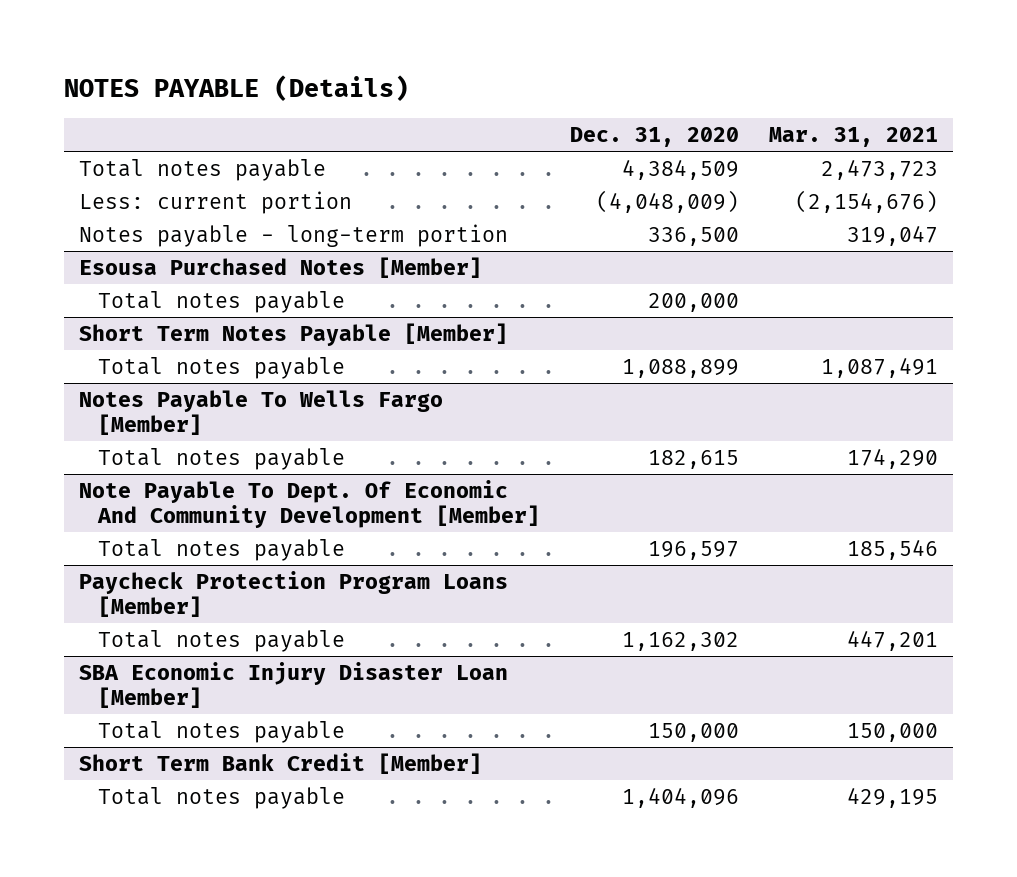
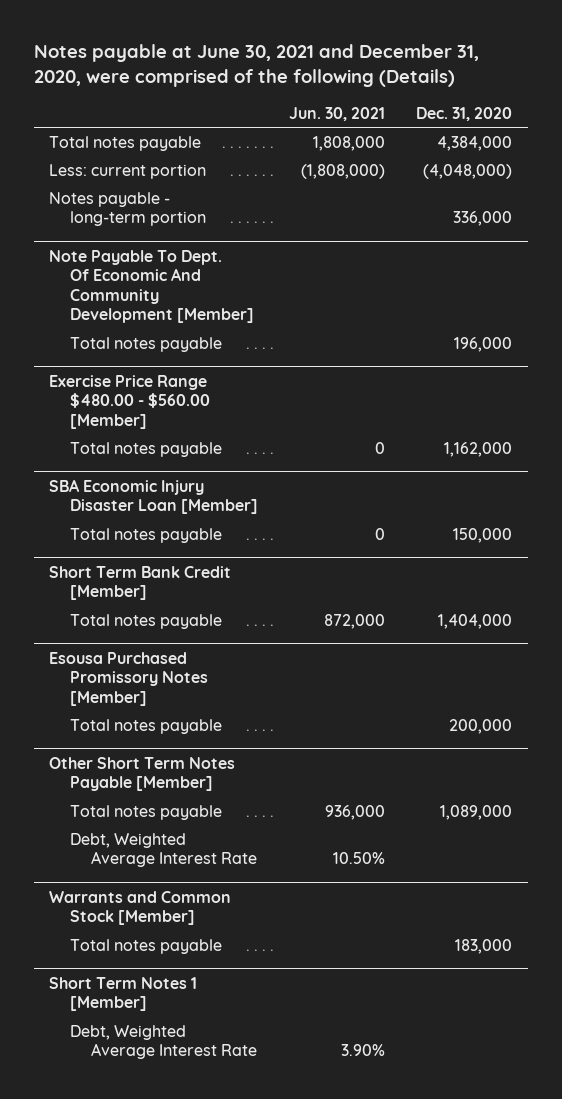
- NOTES PAYABLE (Details)
+ Notes payable at June 30, 2021 and December 31, 2020, were comprised of the following (Details)
- | Dec. 31, 2020 | Mar. 31, 2021
+ | Jun. 30, 2021 | Dec. 31, 2020
- Total notes payable | 4,384,509 | 2,473,723
- Less: current portion | (4,048,009) | (2,154,676)
- Notes payable - long-term portion | 336,500 | 319,047
- Esousa Purchased Notes [Member]
- Total notes payable | 200,000 |
- Short Term Notes Payable [Member]
- Total notes payable | 1,088,899 | 1,087,491
- Notes Payable To Wells Fargo [Member]
- Total notes payable | 182,615 | 174,290
+ Total notes payable | 1,808,000 | 4,384,000
+ Less: current portion | (1,808,000) | (4,048,000)
+ Notes payable - long-term portion | | 336,000
@ Note Payable To Dept. Of Economic And Community Development [Member]
- Total notes payable | 196,597 | 185,546
- Paycheck Protection Program Loans [Member]
- Total notes payable | 1,162,302 | 447,201
@ Note Payable To Dept. Of Economic And Community Development [Member]
+ Total notes payable | | 196,000
+ Exercise Price Range $480.00 - $560.00 [Member]
+ Total notes payable | 0 | 1,162,000
@ Short Term Bank Credit [Member]
- Total notes payable | 1,404,096 | 429,195
+ Total notes payable | 872,000 | 1,404,000
+ Esousa Purchased Promissory Notes [Member]
+ Total notes payable | | 200,000
+ Other Short Term Notes Payable [Member]
+ Total notes payable | 936,000 | 1,089,000
+ Debt, Weighted Average Interest Rate | 10.50% |
+ Warrants and Common Stock [Member]
+ Total notes payable | | 183,000
+ Short Term Notes 1 [Member]
+ Debt, Weighted Average Interest Rate | 3.90% |

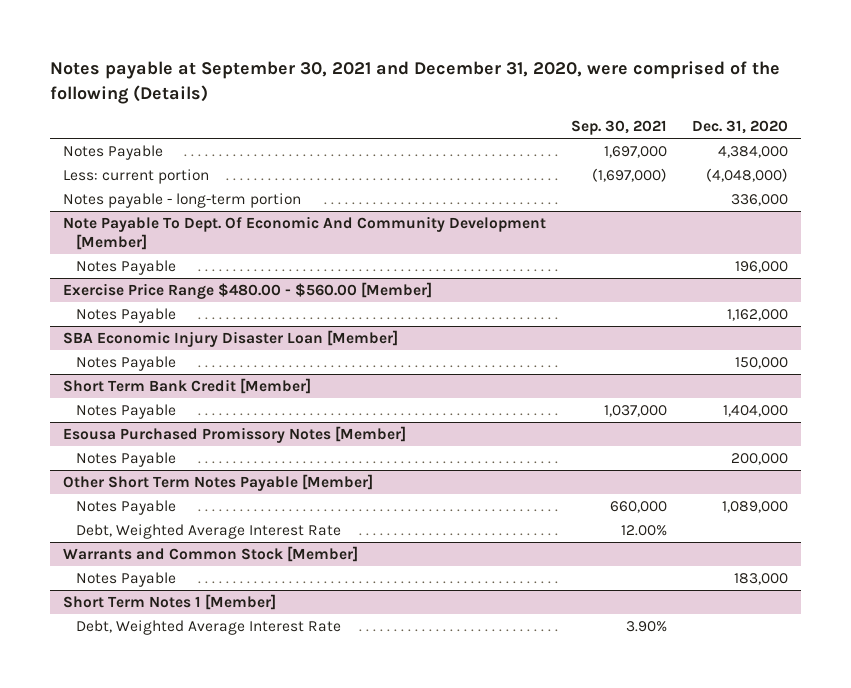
- Notes payable at June 30, 2021 and December 31, 2020, were comprised of the following (Details)
+ Notes payable at September 30, 2021 and December 31, 2020, were comprised of the following (Details)
- | Jun. 30, 2021 | Dec. 31, 2020
+ | Sep. 30, 2021 | Dec. 31, 2020
- Total notes payable | 1,808,000 | 4,384,000
+ Notes Payable | 1,697,000 | 4,384,000
@ Note Payable To Dept. Of Economic And Community Development [Member]
- Total notes payable | | 196,000
+ Notes Payable | | 196,000
@ Exercise Price Range $480.00 - $560.00 [Member]
- Total notes payable | 0 | 1,162,000
+ Notes Payable | | 1,162,000
@ SBA Economic Injury Disaster Loan [Member]
- Total notes payable | 0 | 150,000
+ Notes Payable | | 150,000
@ Short Term Bank Credit [Member]
- Total notes payable | 872,000 | 1,404,000
+ Notes Payable | 1,037,000 | 1,404,000
@ Esousa Purchased Promissory Notes [Member]
- Total notes payable | | 200,000
+ Notes Payable | | 200,000
@ Other Short Term Notes Payable [Member]
- Total notes payable | 936,000 | 1,089,000
+ Notes Payable | 660,000 | 1,089,000
@ Warrants and Common Stock [Member]
- Total notes payable | | 183,000
+ Notes Payable | | 183,000

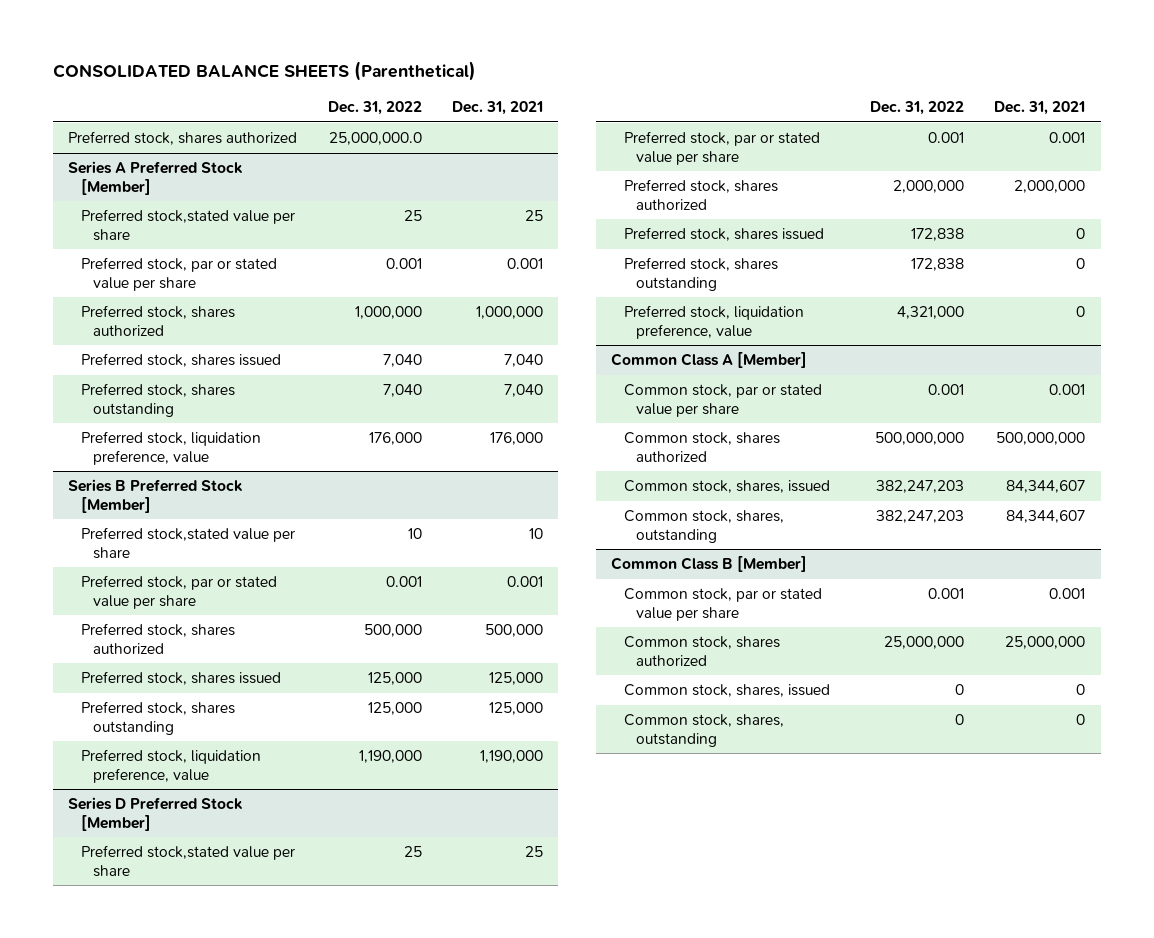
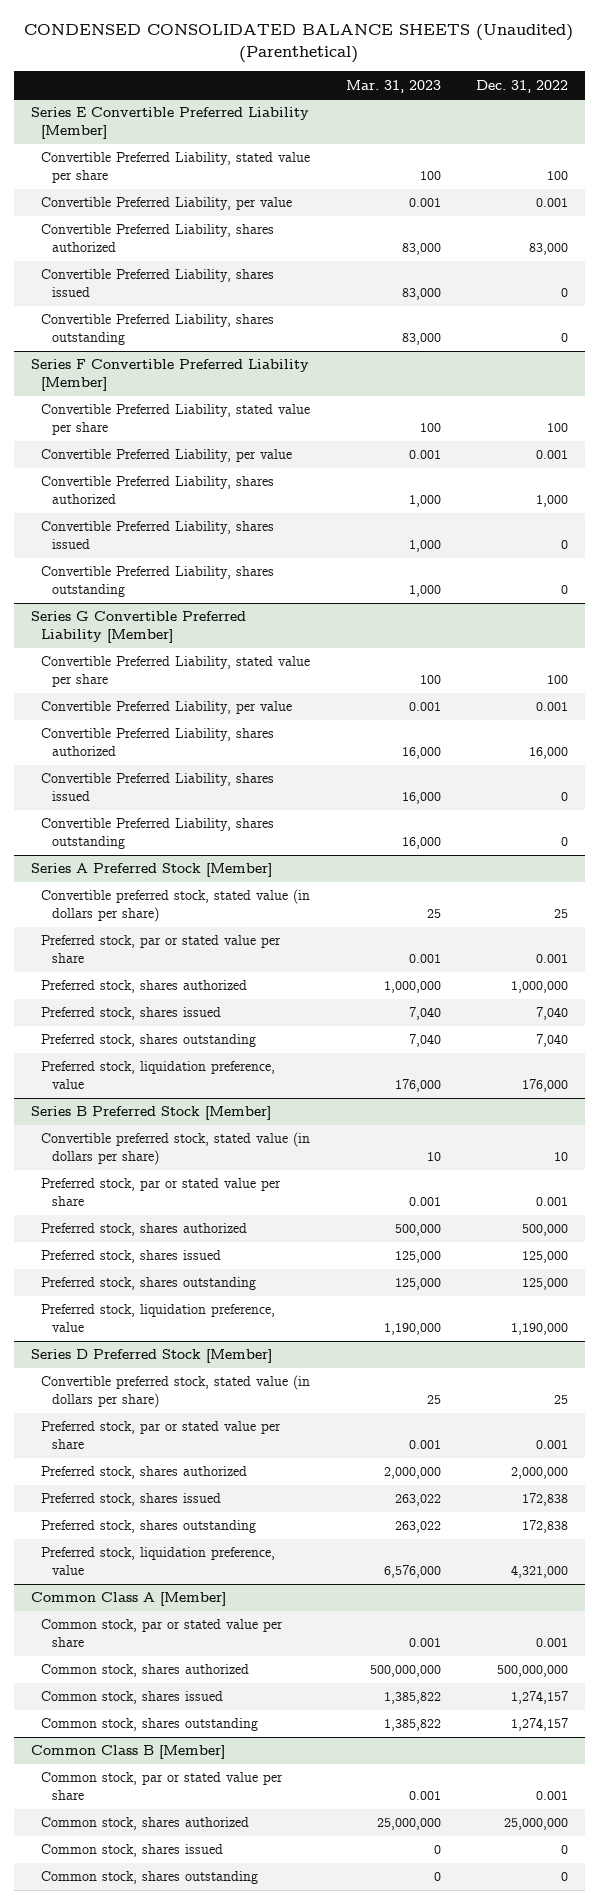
- CONSOLIDATED BALANCE SHEETS (Parenthetical)
+ CONDENSED CONSOLIDATED BALANCE SHEETS (Unaudited) (Parenthetical)
- | Dec. 31, 2022 | Dec. 31, 2021
+ | Mar. 31, 2023 | Dec. 31, 2022
- Preferred stock, shares authorized | 25,000,000.0 |
+ Series E Convertible Preferred Liability [Member]
+ Convertible Preferred Liability, stated value per share | 100 | 100
+ Convertible Preferred Liability, per value | 0.001 | 0.001
+ Convertible Preferred Liability, shares authorized | 83,000 | 83,000
+ Convertible Preferred Liability, shares issued | 83,000 | 0
+ Convertible Preferred Liability, shares outstanding | 83,000 | 0
+ Series F Convertible Preferred Liability [Member]
+ Convertible Preferred Liability, stated value per share | 100 | 100
+ Convertible Preferred Liability, per value | 0.001 | 0.001
+ Convertible Preferred Liability, shares authorized | 1,000 | 1,000
+ Convertible Preferred Liability, shares issued | 1,000 | 0
+ Convertible Preferred Liability, shares outstanding | 1,000 | 0
+ Series G Convertible Preferred Liability [Member]
+ Convertible Preferred Liability, stated value per share | 100 | 100
+ Convertible Preferred Liability, per value | 0.001 | 0.001
+ Convertible Preferred Liability, shares authorized | 16,000 | 16,000
+ Convertible Preferred Liability, shares issued | 16,000 | 0
+ Convertible Preferred Liability, shares outstanding | 16,000 | 0
@ Series A Preferred Stock [Member]
- Preferred stock,stated value per share | 25 | 25
+ Convertible preferred stock, stated value (in dollars per share) | 25 | 25
@ Series B Preferred Stock [Member]
- Preferred stock,stated value per share | 10 | 10
+ Convertible preferred stock, stated value (in dollars per share) | 10 | 10
@ Series D Preferred Stock [Member]
- Preferred stock,stated value per share | 25 | 25
+ Convertible preferred stock, stated value (in dollars per share) | 25 | 25
@ Common Class A [Member]
- Common stock, shares, issued | 382,247,203 | 84,344,607
- Common stock, shares, outstanding | 382,247,203 | 84,344,607
+ Common stock, shares issued | 1,385,822 | 1,274,157
+ Common stock, shares outstanding | 1,385,822 | 1,274,157
@ Common Class B [Member]
- Common stock, shares, issued | 0 | 0
- Common stock, shares, outstanding | 0 | 0
+ Common stock, shares issued | 0 | 0
+ Common stock, shares outstanding | 0 | 0

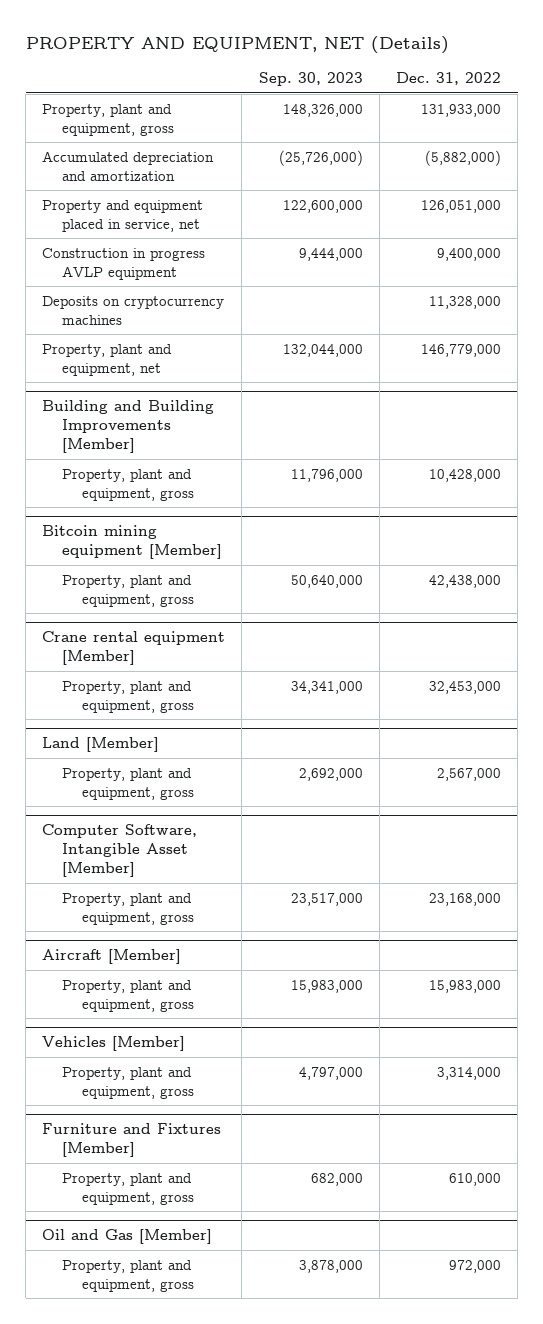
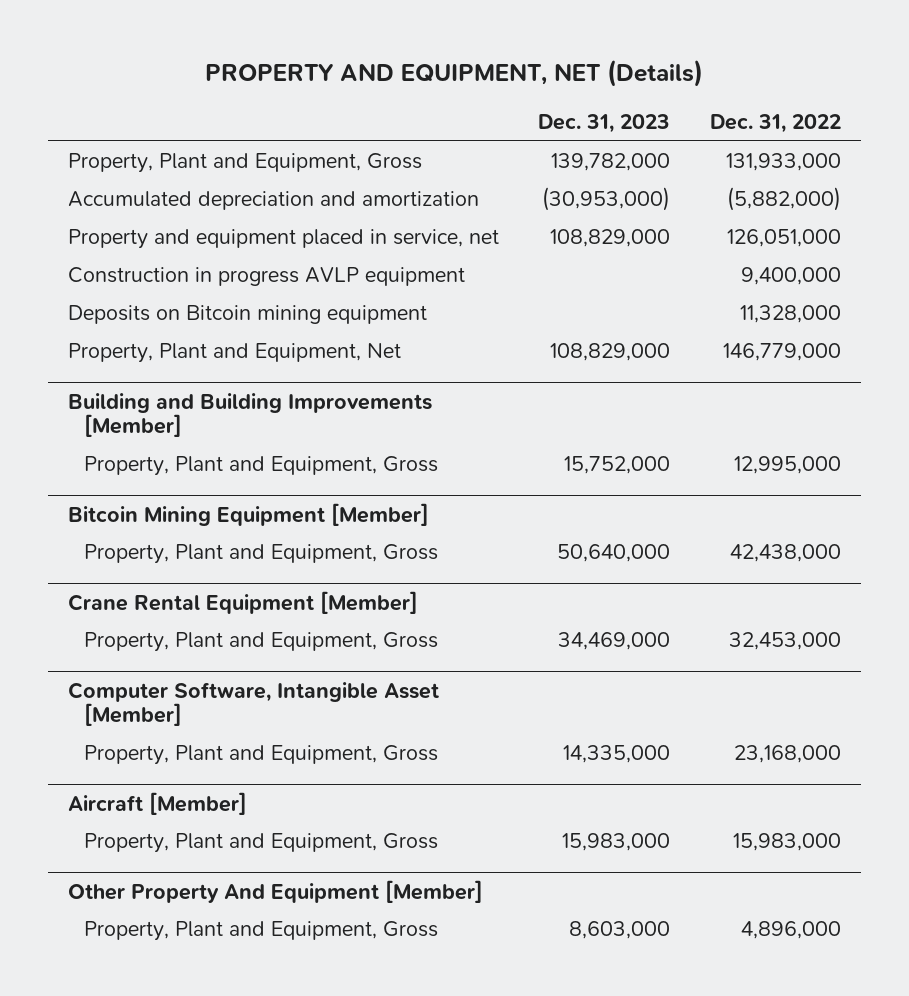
- | Sep. 30, 2023 | Dec. 31, 2022
+ | Dec. 31, 2023 | Dec. 31, 2022
- Property, plant and equipment, gross | 148,326,000 | 131,933,000
+ Property, Plant and Equipment, Gross | 139,782,000 | 131,933,000
- Deposits on cryptocurrency machines | | 11,328,000
- Property, plant and equipment, net | 132,044,000 | 146,779,000
+ Deposits on Bitcoin mining equipment | | 11,328,000
+ Property, Plant and Equipment, Net | 108,829,000 | 146,779,000
@ Building and Building Improvements [Member]
- Property, plant and equipment, gross | 11,796,000 | 10,428,000
- Bitcoin mining equipment [Member]
- Property, plant and equipment, gross | 50,640,000 | 42,438,000
- Crane rental equipment [Member]
- Property, plant and equipment, gross | 34,341,000 | 32,453,000
- Land [Member]
- Property, plant and equipment, gross | 2,692,000 | 2,567,000
@ Building and Building Improvements [Member]
+ Property, Plant and Equipment, Gross | 15,752,000 | 12,995,000
+ Bitcoin Mining Equipment [Member]
+ Property, Plant and Equipment, Gross | 50,640,000 | 42,438,000
+ Crane Rental Equipment [Member]
+ Property, Plant and Equipment, Gross | 34,469,000 | 32,453,000
@ Computer Software, Intangible Asset [Member]
- Property, plant and equipment, gross | 23,517,000 | 23,168,000
+ Property, Plant and Equipment, Gross | 14,335,000 | 23,168,000
@ Aircraft [Member]
- Property, plant and equipment, gross | 15,983,000 | 15,983,000
- Vehicles [Member]
- Property, plant and equipment, gross | 4,797,000 | 3,314,000
- Furniture and Fixtures [Member]
- Property, plant and equipment, gross | 682,000 | 610,000
- Oil and Gas [Member]
- Property, plant and equipment, gross | 3,878,000 | 972,000
@ Aircraft [Member]
+ Property, Plant and Equipment, Gross | 15,983,000 | 15,983,000
+ Other Property And Equipment [Member]
+ Property, Plant and Equipment, Gross | 8,603,000 | 4,896,000

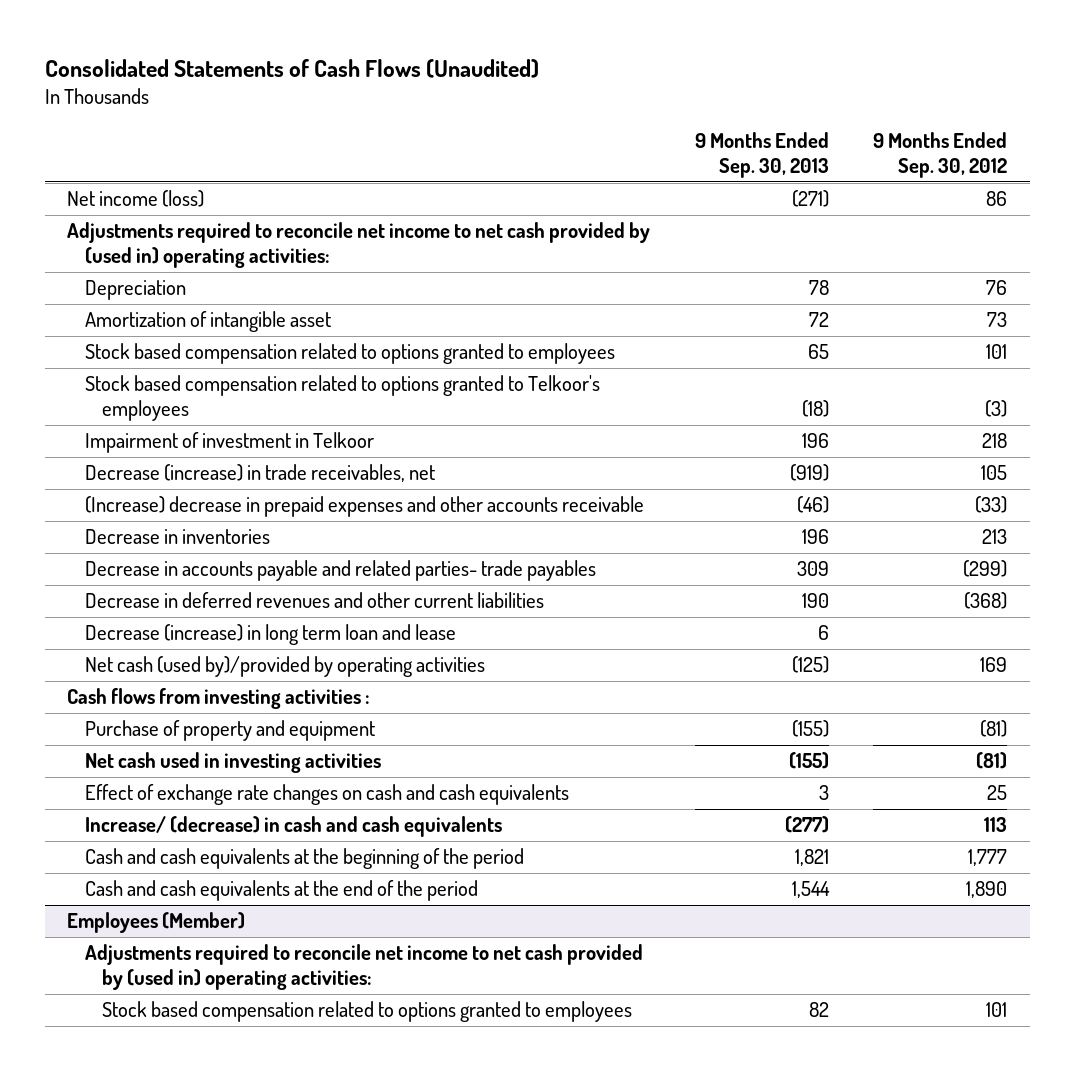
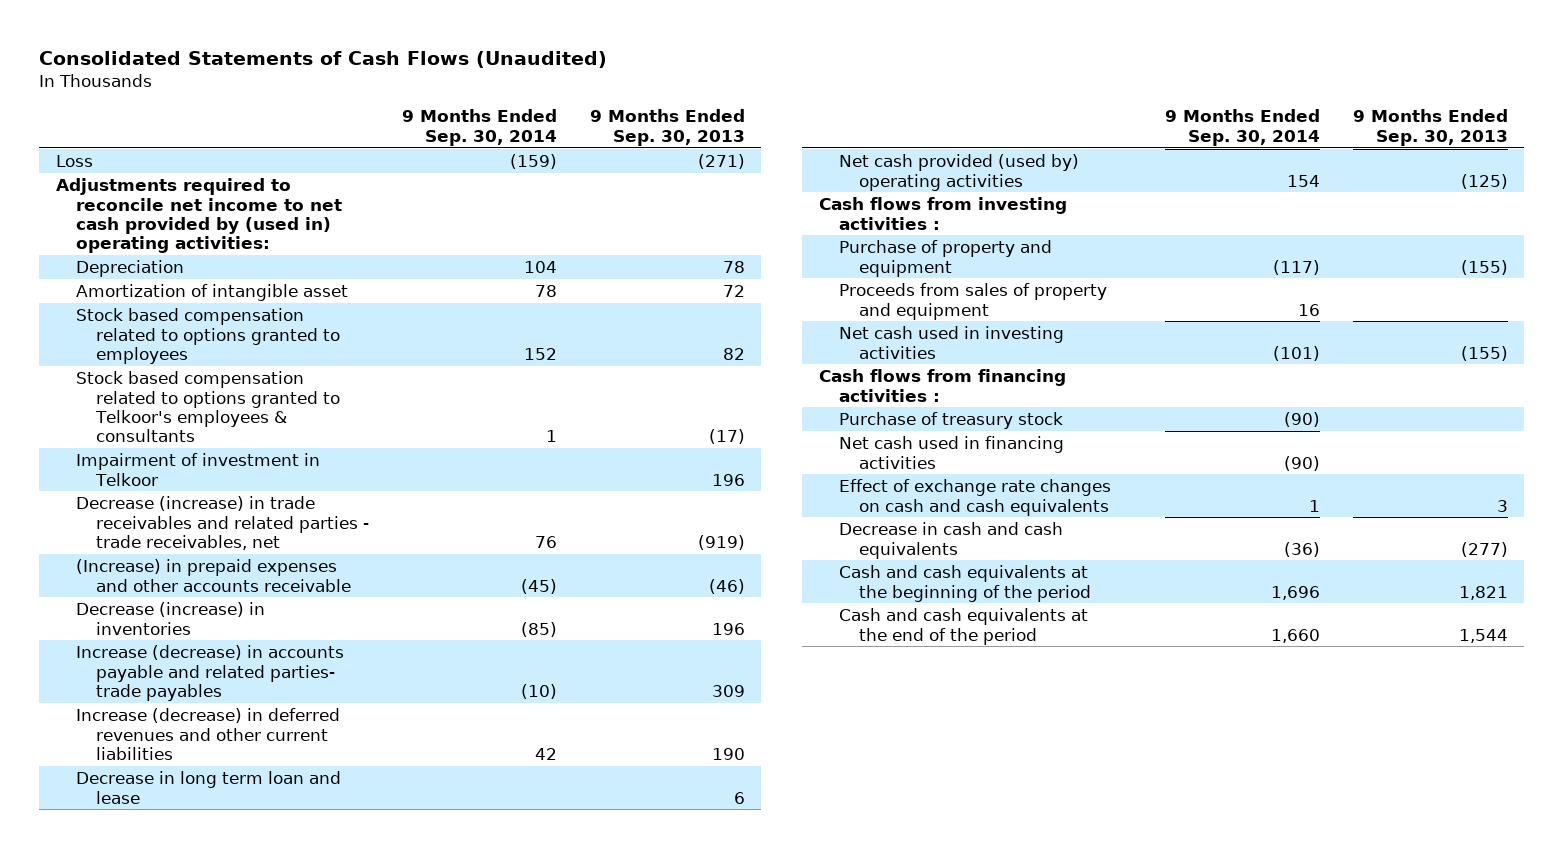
- | 9 Months Ended Sep. 30, 2013 | 9 Months Ended Sep. 30, 2012
+ | 9 Months Ended Sep. 30, 2014 | 9 Months Ended Sep. 30, 2013
- Net income (loss) | (271) | 86
+ Loss | (159) | (271)
- Stock based compensation related to options granted to employees | 65 | 101
- Stock based compensation related to options granted to Telkoor's employees | (18) | (3)
+ Stock based compensation related to options granted to employees | 152 | 82
+ Stock based compensation related to options granted to Telkoor's employees & consultants | 1 | (17)
- Decrease (increase) in trade receivables, net | (919) | 105
- (Increase) decrease in prepaid expenses and other accounts receivable | (46) | (33)
- Decrease in inventories | 196 | 213
- Decrease in accounts payable and related parties- trade payables | 309 | (299)
- Decrease in deferred revenues and other current liabilities | 190 | (368)
- Decrease (increase) in long term loan and lease | 6 |
- Net cash (used by)/provided by operating activities | (125) | 169
+ Decrease (increase) in trade receivables and related parties - trade receivables, net | 76 | (919)
+ (Increase) in prepaid expenses and other accounts receivable | (45) | (46)
+ Decrease (increase) in inventories | (85) | 196
+ Increase (decrease) in accounts payable and related parties- trade payables | (10) | 309
+ Increase (decrease) in deferred revenues and other current liabilities | 42 | 190
+ Decrease in long term loan and lease | | 6
+ Net cash provided (used by) operating activities | 154 | (125)
+ Proceeds from sales of property and equipment | 16 |
+ Cash flows from financing activities :
+ Purchase of treasury stock | (90) |
+ Net cash used in financing activities | (90) |
- Increase/ (decrease) in cash and cash equivalents | (277) | 113
+ Decrease in cash and cash equivalents | (36) | (277)
- Employees (Member)
- Adjustments required to reconcile net income to net cash provided by (used in) operating activities:
- Stock based compensation related to options granted to employees | 82 | 101

